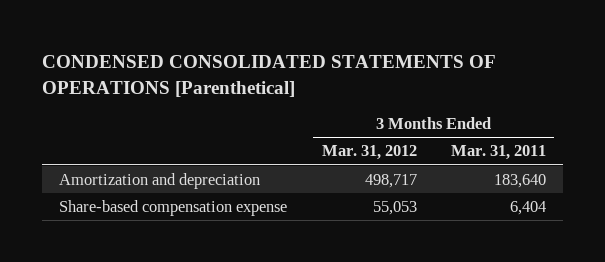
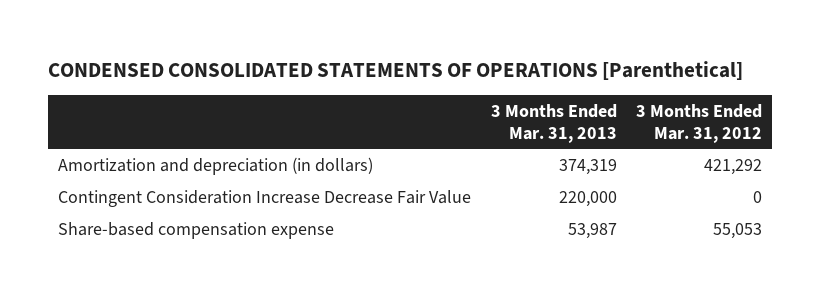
- | 3 Months Ended Mar. 31, 2012 | 3 Months Ended Mar. 31, 2011
+ | 3 Months Ended Mar. 31, 2013 | 3 Months Ended Mar. 31, 2012
- Amortization and depreciation | 498,717 | 183,640
+ Amortization and depreciation (in dollars) | 374,319 | 421,292
+ Contingent Consideration Increase Decrease Fair Value | 220,000 | 0

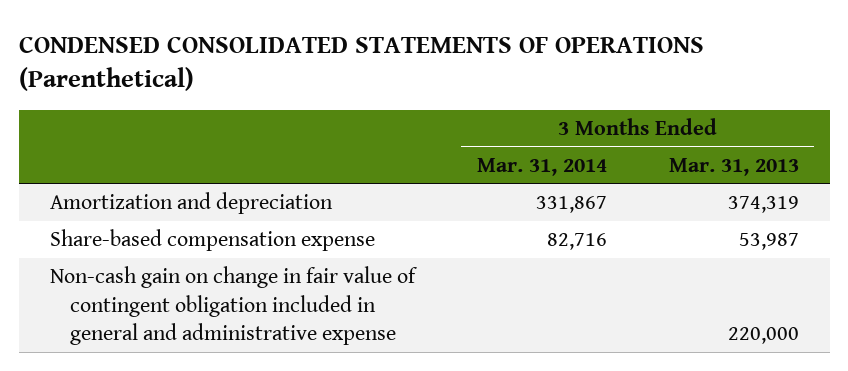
- CONDENSED CONSOLIDATED STATEMENTS OF OPERATIONS [Parenthetical]
+ CONDENSED CONSOLIDATED STATEMENTS OF OPERATIONS (Parenthetical)
- | 3 Months Ended Mar. 31, 2013 | 3 Months Ended Mar. 31, 2012
+ | 3 Months Ended Mar. 31, 2014 | 3 Months Ended Mar. 31, 2013
- Amortization and depreciation (in dollars) | 374,319 | 421,292
- Contingent Consideration Increase Decrease Fair Value | 220,000 | 0
+ Amortization and depreciation | 331,867 | 374,319
+ Non-cash gain on change in fair value of contingent obligation included in general and administrative expense | | 220,000

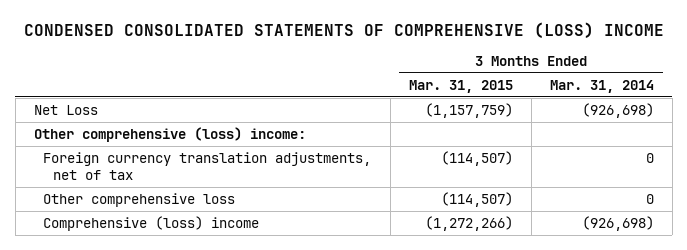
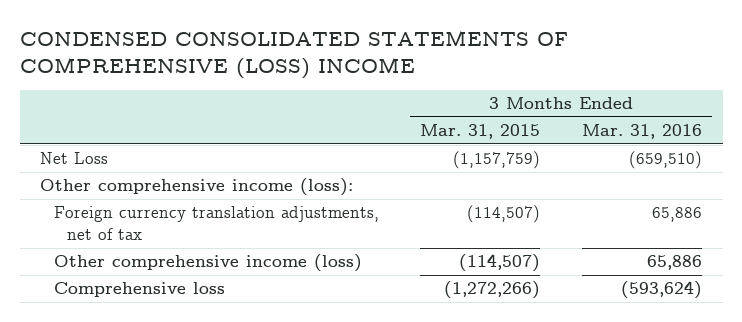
- | 3 Months Ended Mar. 31, 2015 | 3 Months Ended Mar. 31, 2014
+ | 3 Months Ended Mar. 31, 2015 | 3 Months Ended Mar. 31, 2016
- Other comprehensive (loss) income:
+ Other comprehensive income (loss):
- Other comprehensive loss | (114,507) | 0
- Comprehensive (loss) income | (1,272,266) | (926,698)
+ Other comprehensive income (loss) | (114,507) | 65,886
+ Comprehensive loss | (1,272,266) | (593,624)

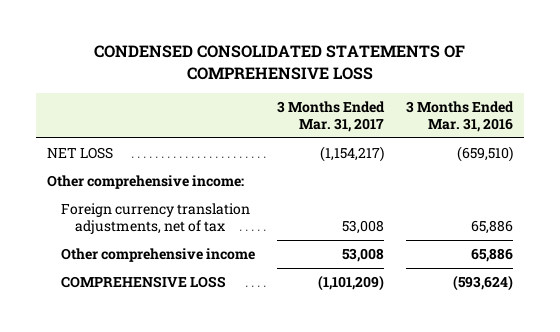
- CONDENSED CONSOLIDATED STATEMENTS OF COMPREHENSIVE (LOSS) INCOME
+ CONDENSED CONSOLIDATED STATEMENTS OF COMPREHENSIVE LOSS
- | 3 Months Ended Mar. 31, 2015 | 3 Months Ended Mar. 31, 2016
+ | 3 Months Ended Mar. 31, 2017 | 3 Months Ended Mar. 31, 2016
- Net Loss | (1,157,759) | (659,510)
- Other comprehensive income (loss):
+ NET LOSS | (1,154,217) | (659,510)
+ Other comprehensive income:
- Other comprehensive income (loss) | (114,507) | 65,886
- Comprehensive loss | (1,272,266) | (593,624)
+ Other comprehensive income | 53,008 | 65,886
+ COMPREHENSIVE LOSS | (1,101,209) | (593,624)

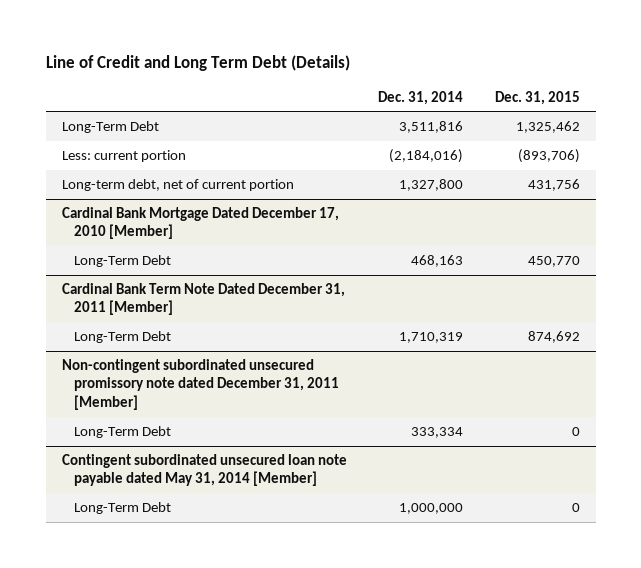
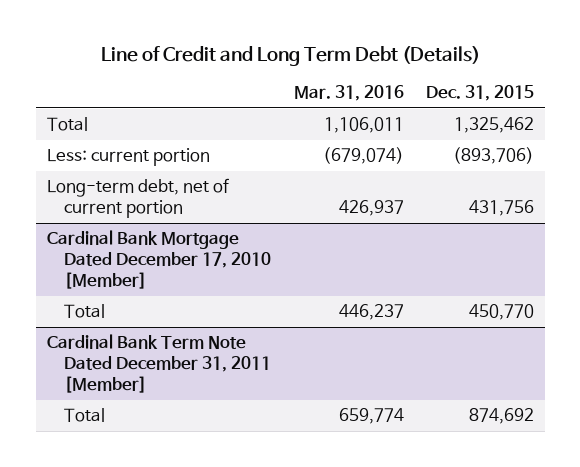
- | Dec. 31, 2014 | Dec. 31, 2015
+ | Mar. 31, 2016 | Dec. 31, 2015
- Long-Term Debt | 3,511,816 | 1,325,462
+ Total | 1,106,011 | 1,325,462
@ Cardinal Bank Mortgage Dated December 17, 2010 [Member]
- Long-Term Debt | 468,163 | 450,770
+ Total | 446,237 | 450,770
@ Cardinal Bank Term Note Dated December 31, 2011 [Member]
- Long-Term Debt | 1,710,319 | 874,692
- Non-contingent subordinated unsecured promissory note dated December 31, 2011 [Member]
- Long-Term Debt | 333,334 | 0
- Contingent subordinated unsecured loan note payable dated May 31, 2014 [Member]
- Long-Term Debt | 1,000,000 | 0
@ Cardinal Bank Term Note Dated December 31, 2011 [Member]
+ Total | 659,774 | 874,692

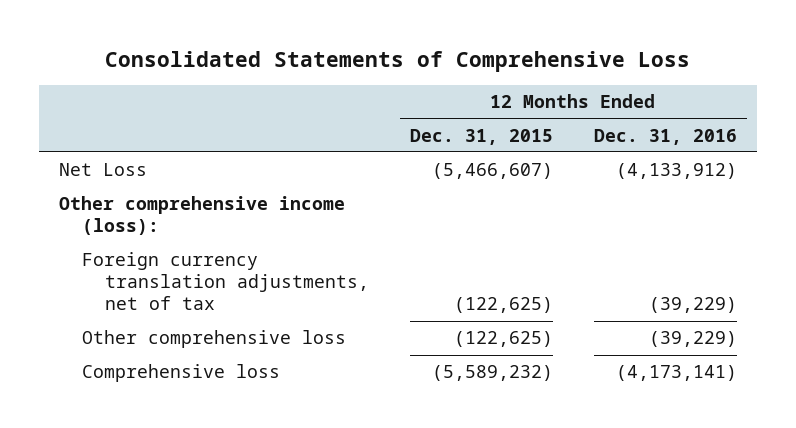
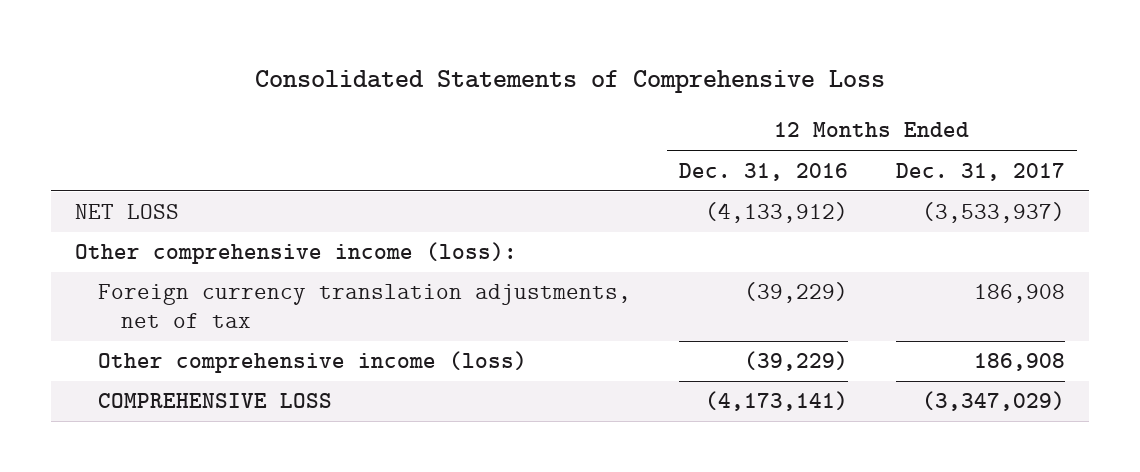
- | 12 Months Ended Dec. 31, 2015 | 12 Months Ended Dec. 31, 2016
+ | 12 Months Ended Dec. 31, 2016 | 12 Months Ended Dec. 31, 2017
- Net Loss | (5,466,607) | (4,133,912)
+ NET LOSS | (4,133,912) | (3,533,937)
- Other comprehensive loss | (122,625) | (39,229)
- Comprehensive loss | (5,589,232) | (4,173,141)
+ Other comprehensive income (loss) | (39,229) | 186,908
+ COMPREHENSIVE LOSS | (4,173,141) | (3,347,029)

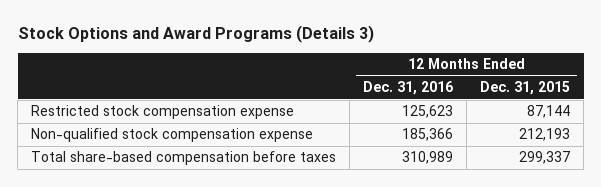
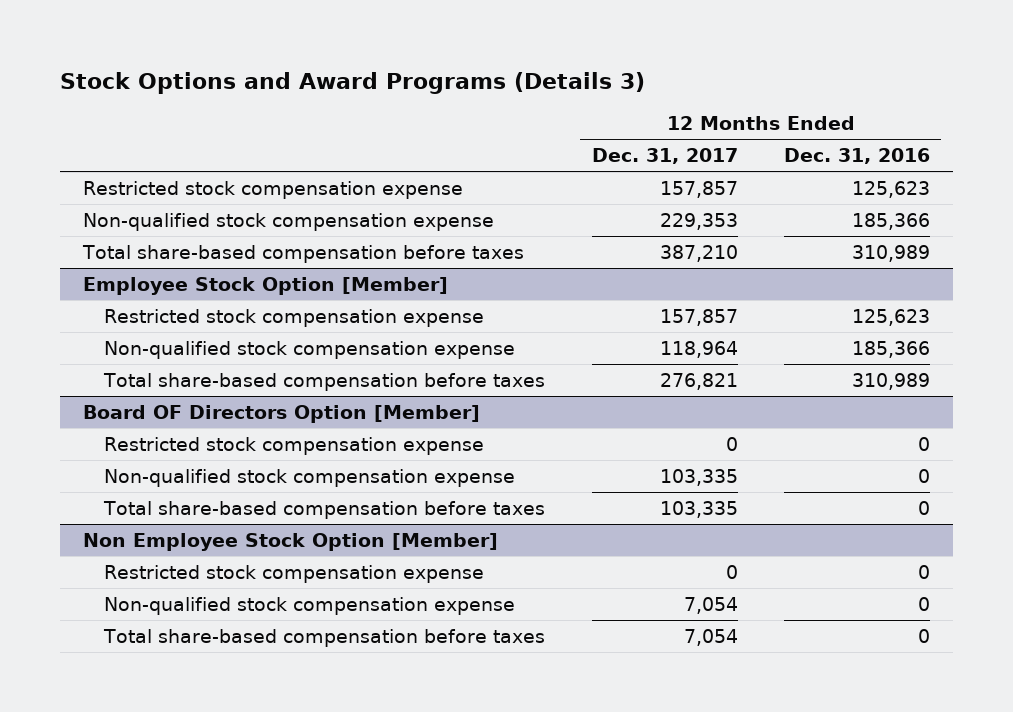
- | 12 Months Ended Dec. 31, 2016 | 12 Months Ended Dec. 31, 2015
+ | 12 Months Ended Dec. 31, 2017 | 12 Months Ended Dec. 31, 2016
+ Employee Stock Option [Member]
+ Restricted stock compensation expense | 157,857 | 125,623
+ Non-qualified stock compensation expense | 118,964 | 185,366
+ Total share-based compensation before taxes | 276,821 | 310,989
+ Board OF Directors Option [Member]
+ Restricted stock compensation expense | 0 | 0
+ Non-qualified stock compensation expense | 103,335 | 0
+ Total share-based compensation before taxes | 103,335 | 0
+ Non Employee Stock Option [Member]
+ Restricted stock compensation expense | 0 | 0
+ Non-qualified stock compensation expense | 7,054 | 0
+ Total share-based compensation before taxes | 7,054 | 0

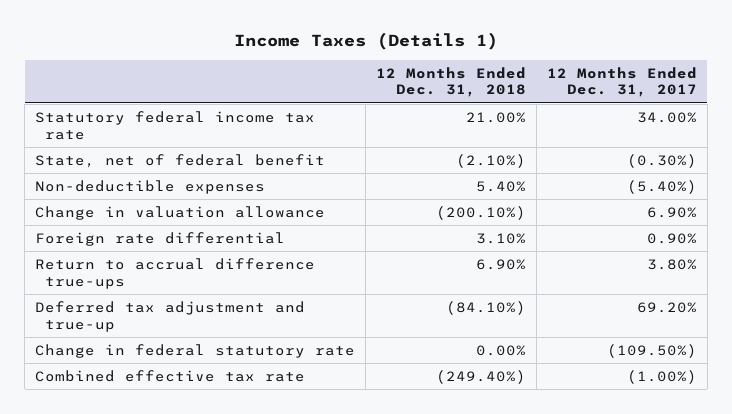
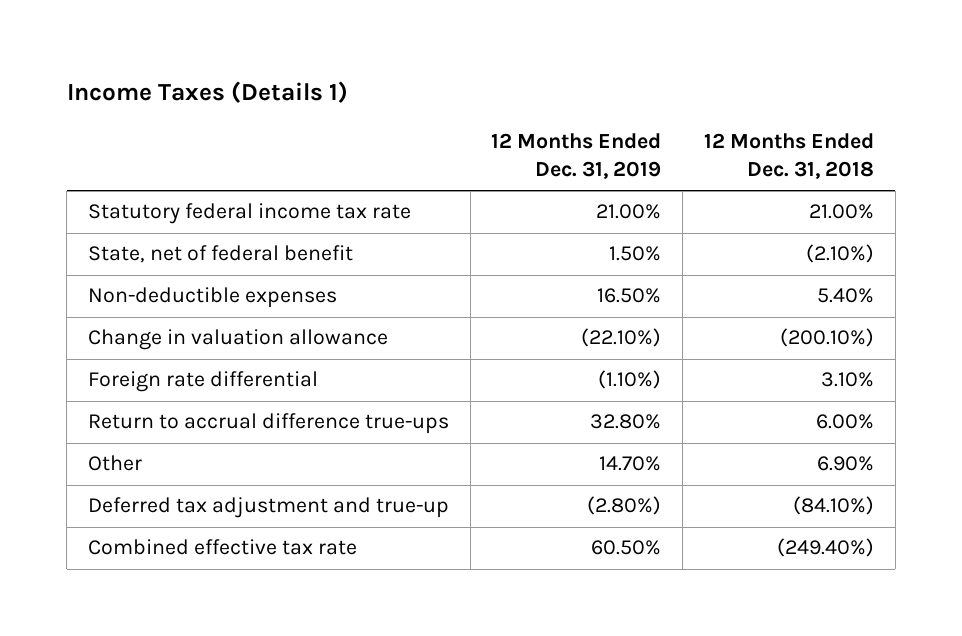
- | 12 Months Ended Dec. 31, 2018 | 12 Months Ended Dec. 31, 2017
+ | 12 Months Ended Dec. 31, 2019 | 12 Months Ended Dec. 31, 2018
- Return to accrual difference true-ups | 6.90% | 3.80%
+ Return to accrual difference true-ups | 32.80% | 6.00%
+ Other | 14.70% | 6.90%
- Change in federal statutory rate | 0.00% | (109.50%)

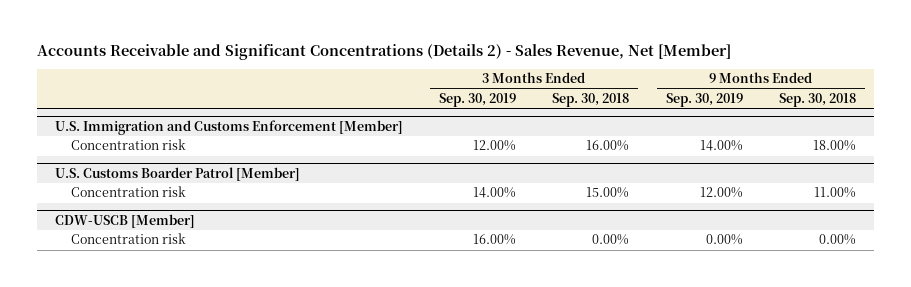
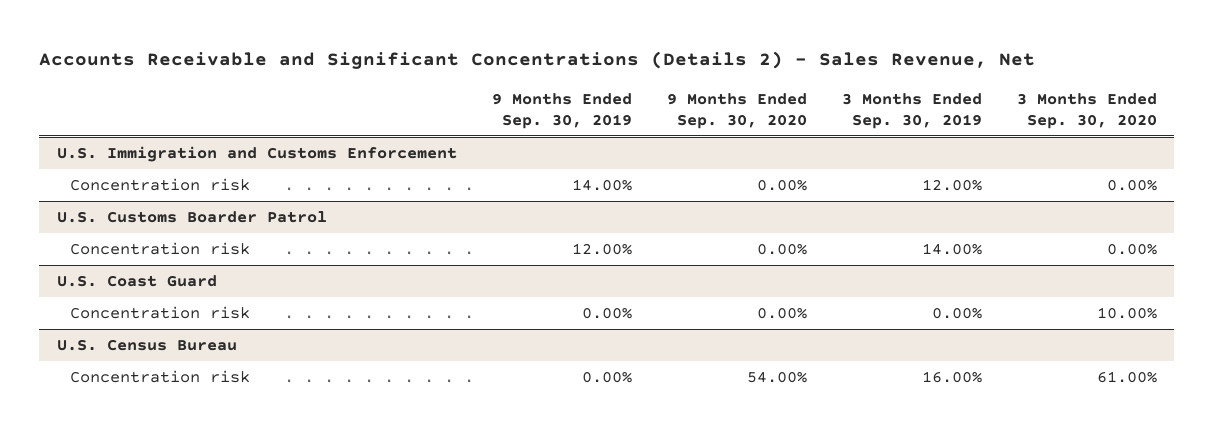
- Accounts Receivable and Significant Concentrations (Details 2) - Sales Revenue, Net [Member]
+ Accounts Receivable and Significant Concentrations (Details 2) - Sales Revenue, Net
- | 3 Months Ended Sep. 30, 2019 | 3 Months Ended Sep. 30, 2018 | 9 Months Ended Sep. 30, 2019 | 9 Months Ended Sep. 30, 2018
+ | 9 Months Ended Sep. 30, 2019 | 9 Months Ended Sep. 30, 2020 | 3 Months Ended Sep. 30, 2019 | 3 Months Ended Sep. 30, 2020
- U.S. Immigration and Customs Enforcement [Member]
+ U.S. Immigration and Customs Enforcement
- U.S. Customs Boarder Patrol [Member]
+ U.S. Customs Boarder Patrol
- CDW-USCB [Member]
+ U.S. Coast Guard
+ Concentration risk | 0.00% | 0.00% | 0.00% | 10.00%
+ U.S. Census Bureau

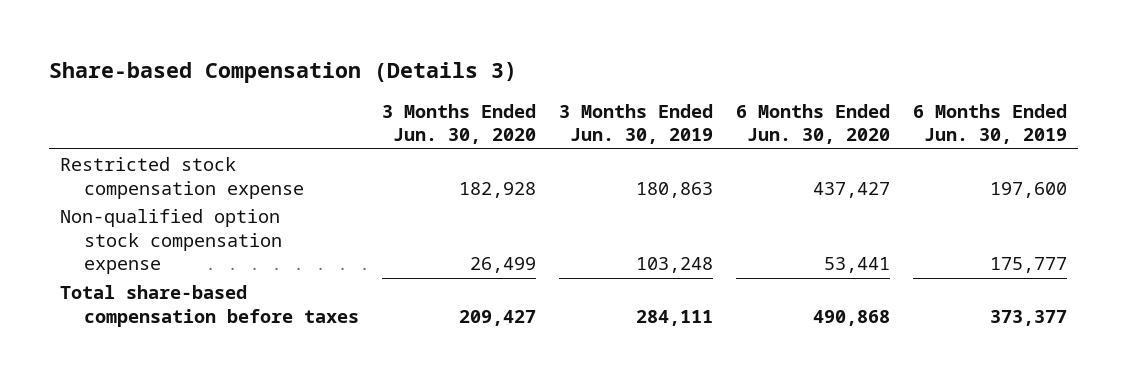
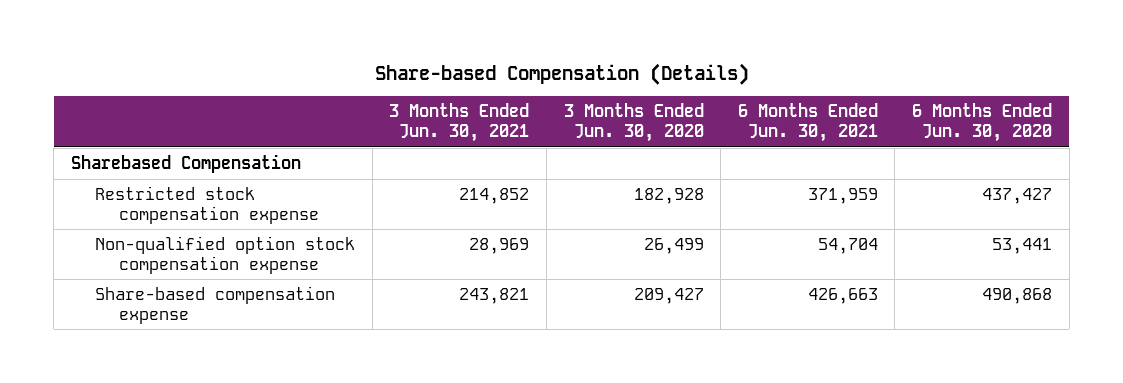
- Share-based Compensation (Details 3)
+ Share-based Compensation (Details)
- | 3 Months Ended Jun. 30, 2020 | 3 Months Ended Jun. 30, 2019 | 6 Months Ended Jun. 30, 2020 | 6 Months Ended Jun. 30, 2019
+ | 3 Months Ended Jun. 30, 2021 | 3 Months Ended Jun. 30, 2020 | 6 Months Ended Jun. 30, 2021 | 6 Months Ended Jun. 30, 2020
+ Sharebased Compensation
- Total share-based compensation before taxes | 209,427 | 284,111 | 490,868 | 373,377
+ Share-based compensation expense | 243,821 | 209,427 | 426,663 | 490,868

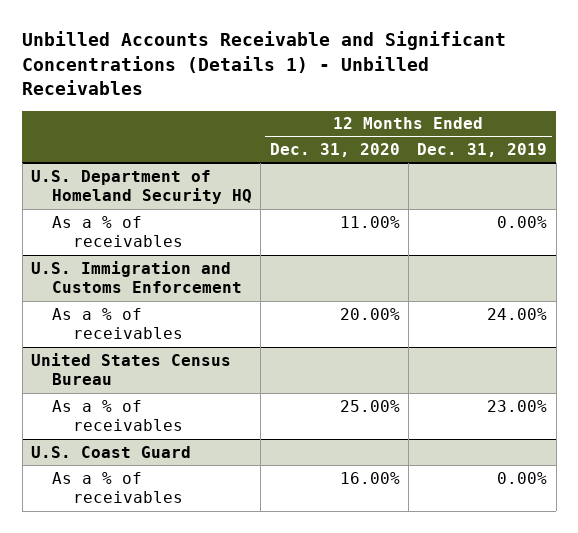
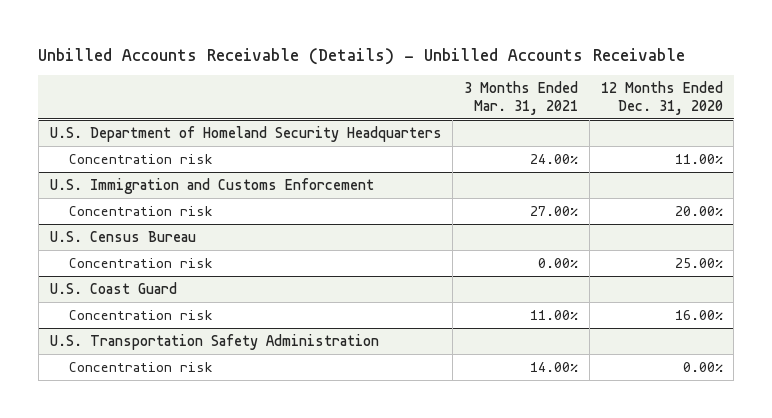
- Unbilled Accounts Receivable and Significant Concentrations (Details 1) - Unbilled Receivables
+ Unbilled Accounts Receivable (Details) - Unbilled Accounts Receivable
- | 12 Months Ended Dec. 31, 2020 | 12 Months Ended Dec. 31, 2019
+ | 3 Months Ended Mar. 31, 2021 | 12 Months Ended Dec. 31, 2020
- U.S. Department of Homeland Security HQ
- As a % of receivables | 11.00% | 0.00%
+ U.S. Department of Homeland Security Headquarters
+ Concentration risk | 24.00% | 11.00%
@ U.S. Immigration and Customs Enforcement
- As a % of receivables | 20.00% | 24.00%
- United States Census Bureau
- As a % of receivables | 25.00% | 23.00%
@ U.S. Immigration and Customs Enforcement
+ Concentration risk | 27.00% | 20.00%
+ U.S. Census Bureau
+ Concentration risk | 0.00% | 25.00%
@ U.S. Coast Guard
- As a % of receivables | 16.00% | 0.00%
+ Concentration risk | 11.00% | 16.00%
+ U.S. Transportation Safety Administration
+ Concentration risk | 14.00% | 0.00%

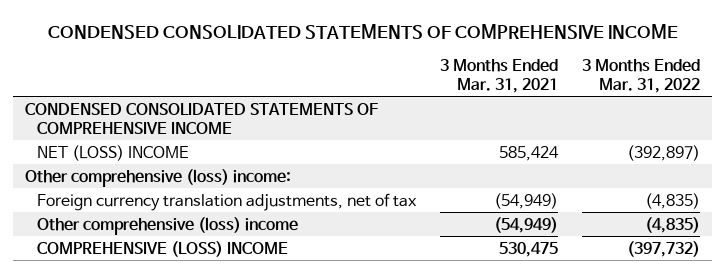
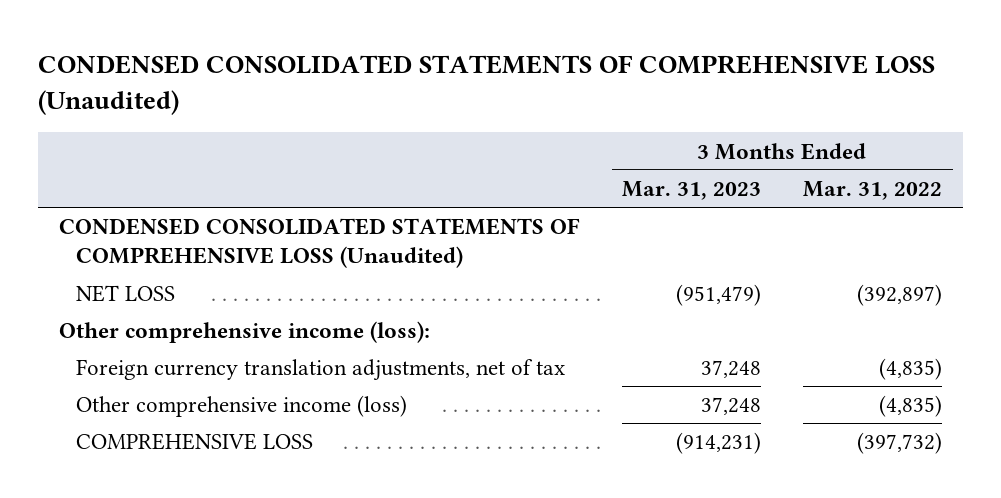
- CONDENSED CONSOLIDATED STATEMENTS OF COMPREHENSIVE INCOME
+ CONDENSED CONSOLIDATED STATEMENTS OF COMPREHENSIVE LOSS (Unaudited)
- | 3 Months Ended Mar. 31, 2021 | 3 Months Ended Mar. 31, 2022
+ | 3 Months Ended Mar. 31, 2023 | 3 Months Ended Mar. 31, 2022
- CONDENSED CONSOLIDATED STATEMENTS OF COMPREHENSIVE INCOME
- NET (LOSS) INCOME | 585,424 | (392,897)
- Other comprehensive (loss) income:
+ CONDENSED CONSOLIDATED STATEMENTS OF COMPREHENSIVE LOSS (Unaudited)
+ NET LOSS | (951,479) | (392,897)
+ Other comprehensive income (loss):
- Other comprehensive (loss) income | (54,949) | (4,835)
- COMPREHENSIVE (LOSS) INCOME | 530,475 | (397,732)
+ Other comprehensive income (loss) | 37,248 | (4,835)
+ COMPREHENSIVE LOSS | (914,231) | (397,732)

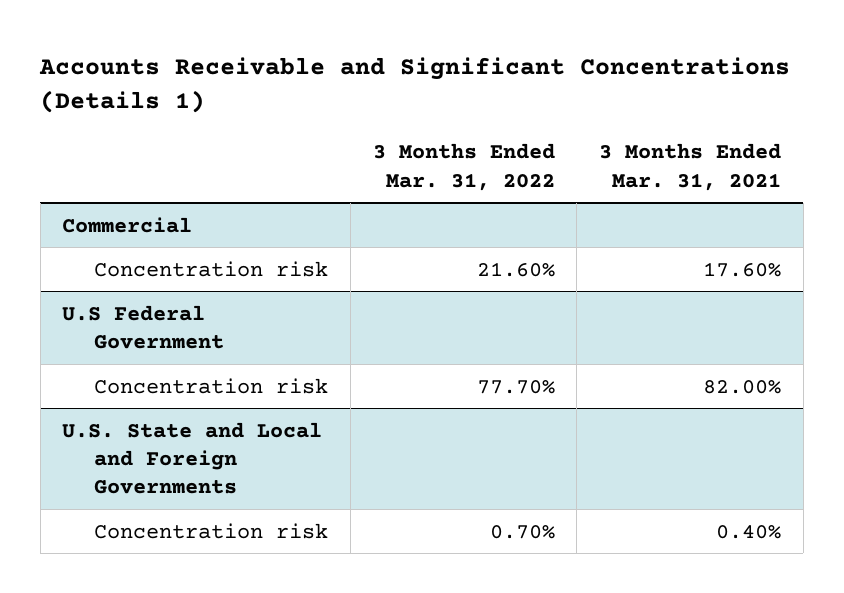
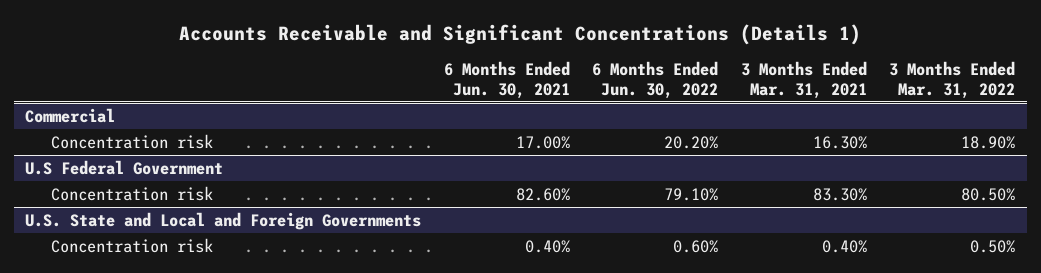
- | 3 Months Ended Mar. 31, 2022 | 3 Months Ended Mar. 31, 2021
+ | 6 Months Ended Jun. 30, 2021 | 6 Months Ended Jun. 30, 2022 | 3 Months Ended Mar. 31, 2021 | 3 Months Ended Mar. 31, 2022
@ Commercial
- Concentration risk | 21.60% | 17.60%
+ Concentration risk | 17.00% | 20.20% | 16.30% | 18.90%
@ U.S Federal Government
- Concentration risk | 77.70% | 82.00%
+ Concentration risk | 82.60% | 79.10% | 83.30% | 80.50%
@ U.S. State and Local and Foreign Governments
- Concentration risk | 0.70% | 0.40%
+ Concentration risk | 0.40% | 0.60% | 0.40% | 0.50%

